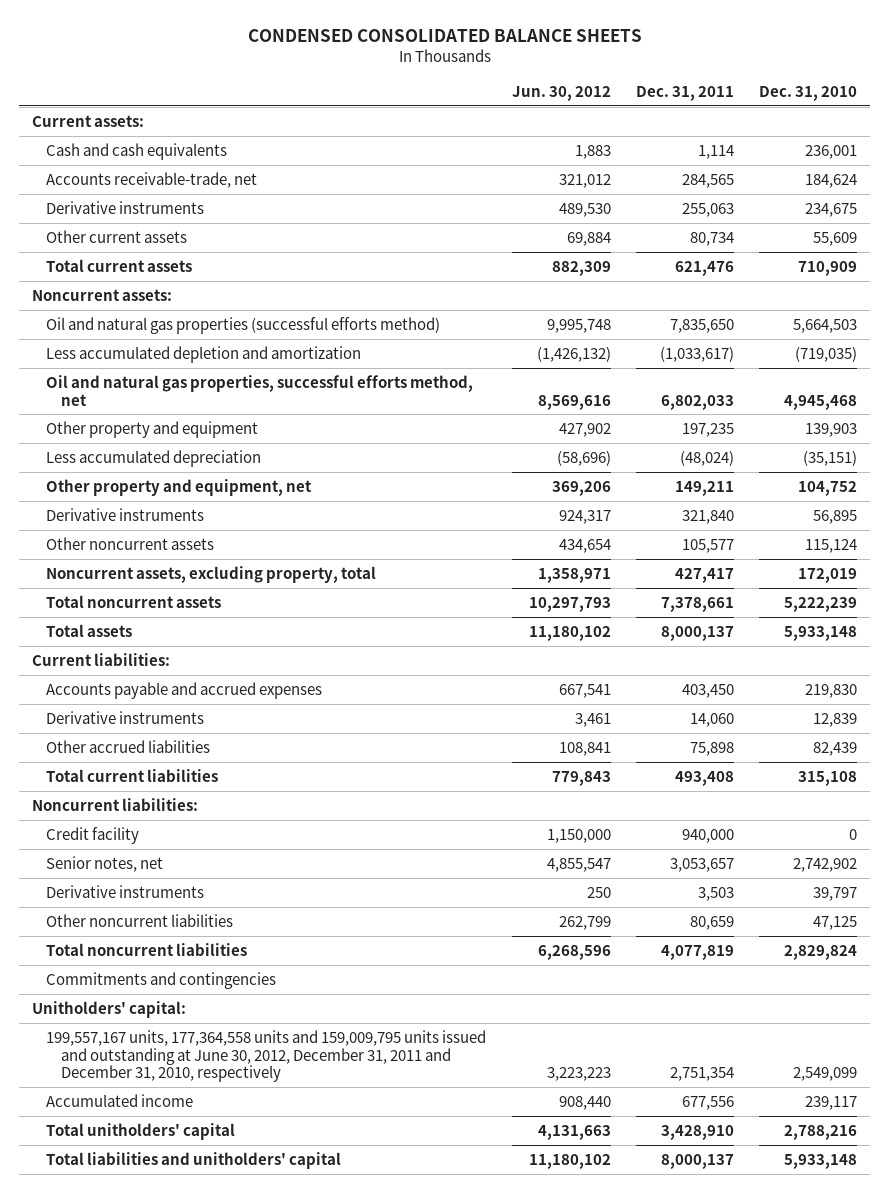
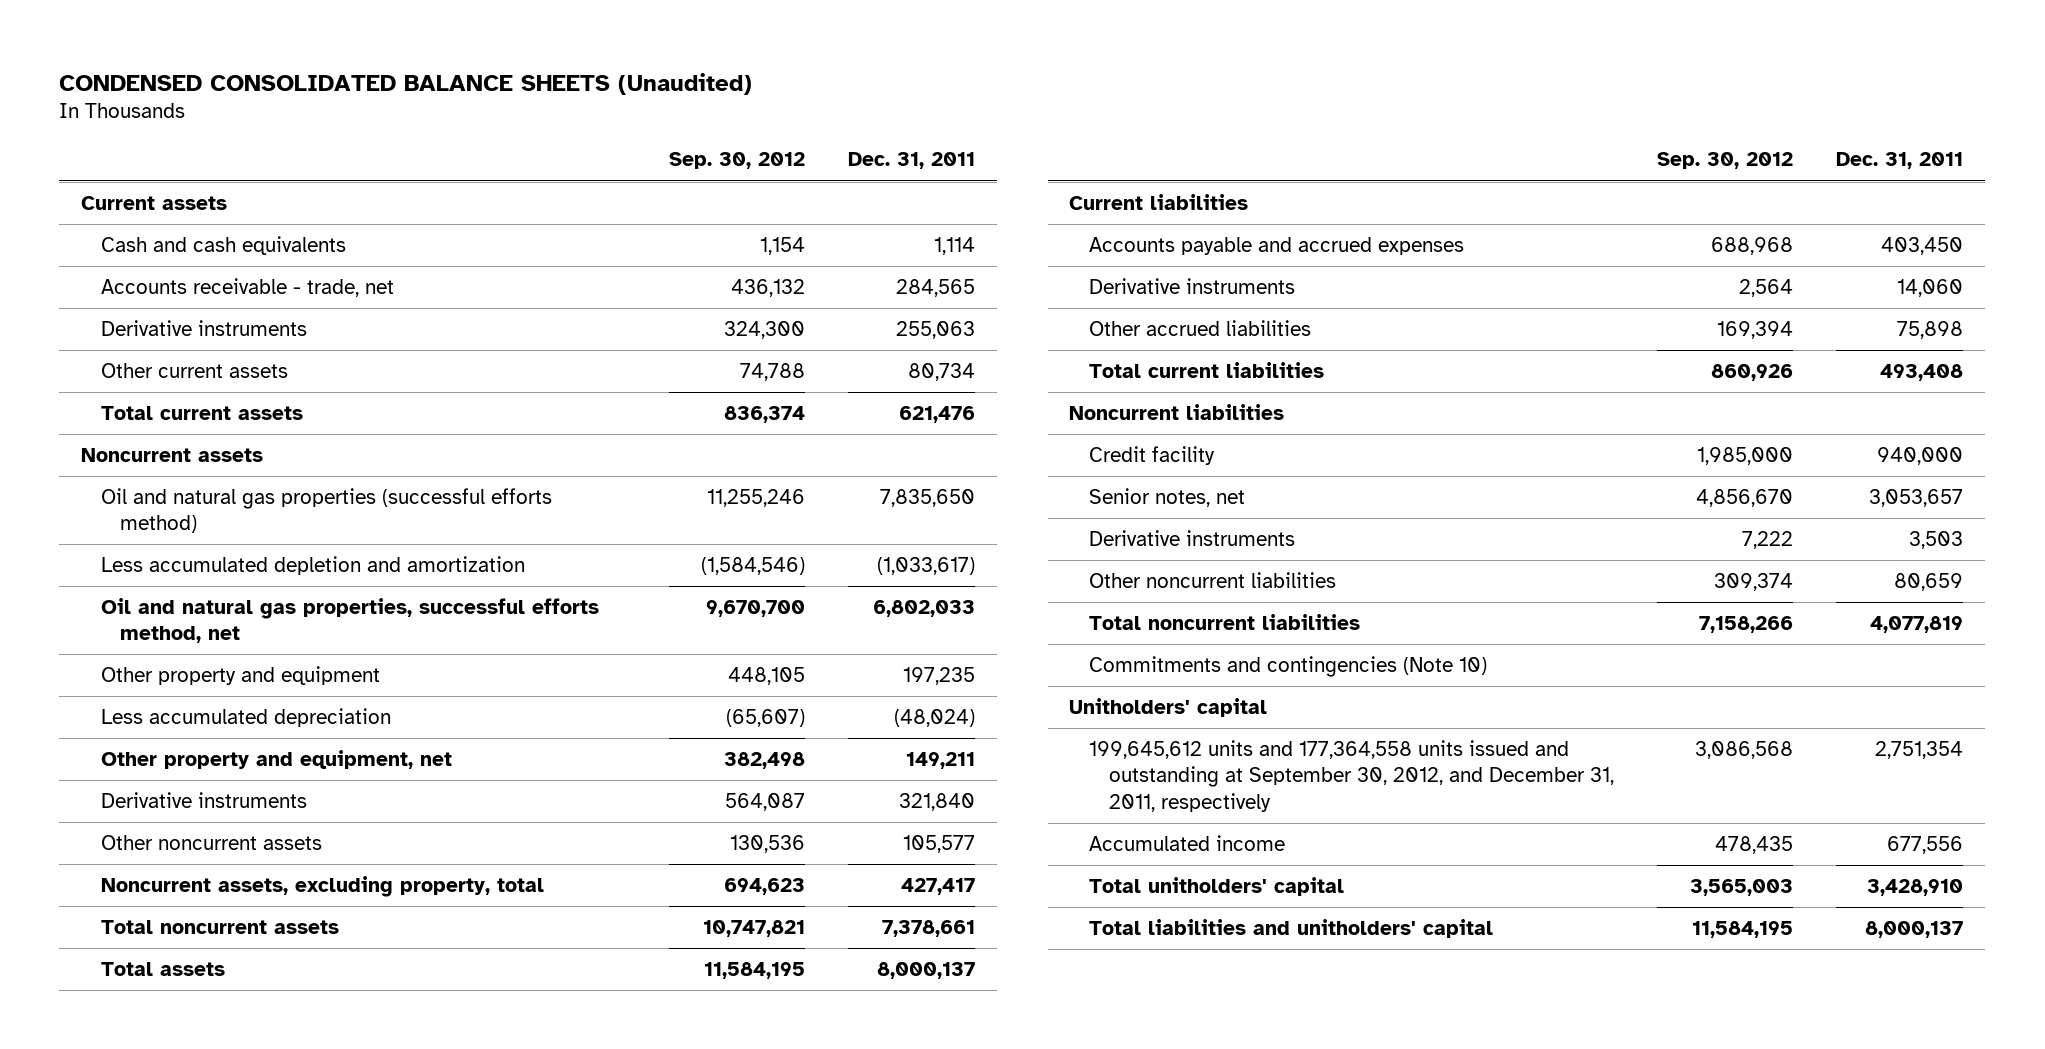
- CONDENSED CONSOLIDATED BALANCE SHEETS
+ CONDENSED CONSOLIDATED BALANCE SHEETS (Unaudited)
- | Jun. 30, 2012 | Dec. 31, 2011 | Dec. 31, 2010
+ | Sep. 30, 2012 | Dec. 31, 2011
- Current assets:
+ Current assets
- Accounts receivable-trade, net | 321,012 | 284,565 | 184,624
+ Accounts receivable - trade, net | 436,132 | 284,565
- Noncurrent assets:
+ Noncurrent assets
- Current liabilities:
+ Current liabilities
- Noncurrent liabilities:
+ Noncurrent liabilities
- Commitments and contingencies
- Unitholders' capital:
- 199,557,167 units, 177,364,558 units and 159,009,795 units issued and outstanding at June 30, 2012, December 31, 2011 and December 31, 2010, respectively | 3,223,223 | 2,751,354 | 2,549,099
+ Commitments and contingencies (Note 10)
+ Unitholders' capital
+ 199,645,612 units and 177,364,558 units issued and outstanding at September 30, 2012, and December 31, 2011, respectively | 3,086,568 | 2,751,354

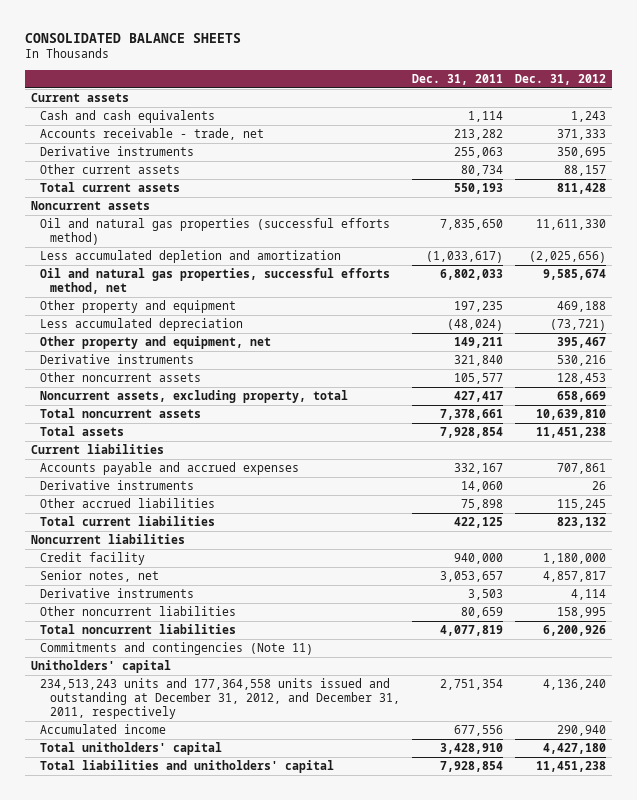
- CONDENSED CONSOLIDATED BALANCE SHEETS (Unaudited)
+ CONSOLIDATED BALANCE SHEETS
- | Sep. 30, 2012 | Dec. 31, 2011
+ | Dec. 31, 2011 | Dec. 31, 2012
- Accounts receivable - trade, net | 436,132 | 284,565
+ Accounts receivable - trade, net | 213,282 | 371,333
- Total current assets | 836,374 | 621,476
+ Total current assets | 550,193 | 811,428
- Total assets | 11,584,195 | 8,000,137
+ Total assets | 7,928,854 | 11,451,238
- Accounts payable and accrued expenses | 688,968 | 403,450
+ Accounts payable and accrued expenses | 332,167 | 707,861
- Total current liabilities | 860,926 | 493,408
+ Total current liabilities | 422,125 | 823,132
- Commitments and contingencies (Note 10)
+ Commitments and contingencies (Note 11)
- 199,645,612 units and 177,364,558 units issued and outstanding at September 30, 2012, and December 31, 2011, respectively | 3,086,568 | 2,751,354
+ 234,513,243 units and 177,364,558 units issued and outstanding at December 31, 2012, and December 31, 2011, respectively | 2,751,354 | 4,136,240
- Total liabilities and unitholders' capital | 11,584,195 | 8,000,137
+ Total liabilities and unitholders' capital | 7,928,854 | 11,451,238

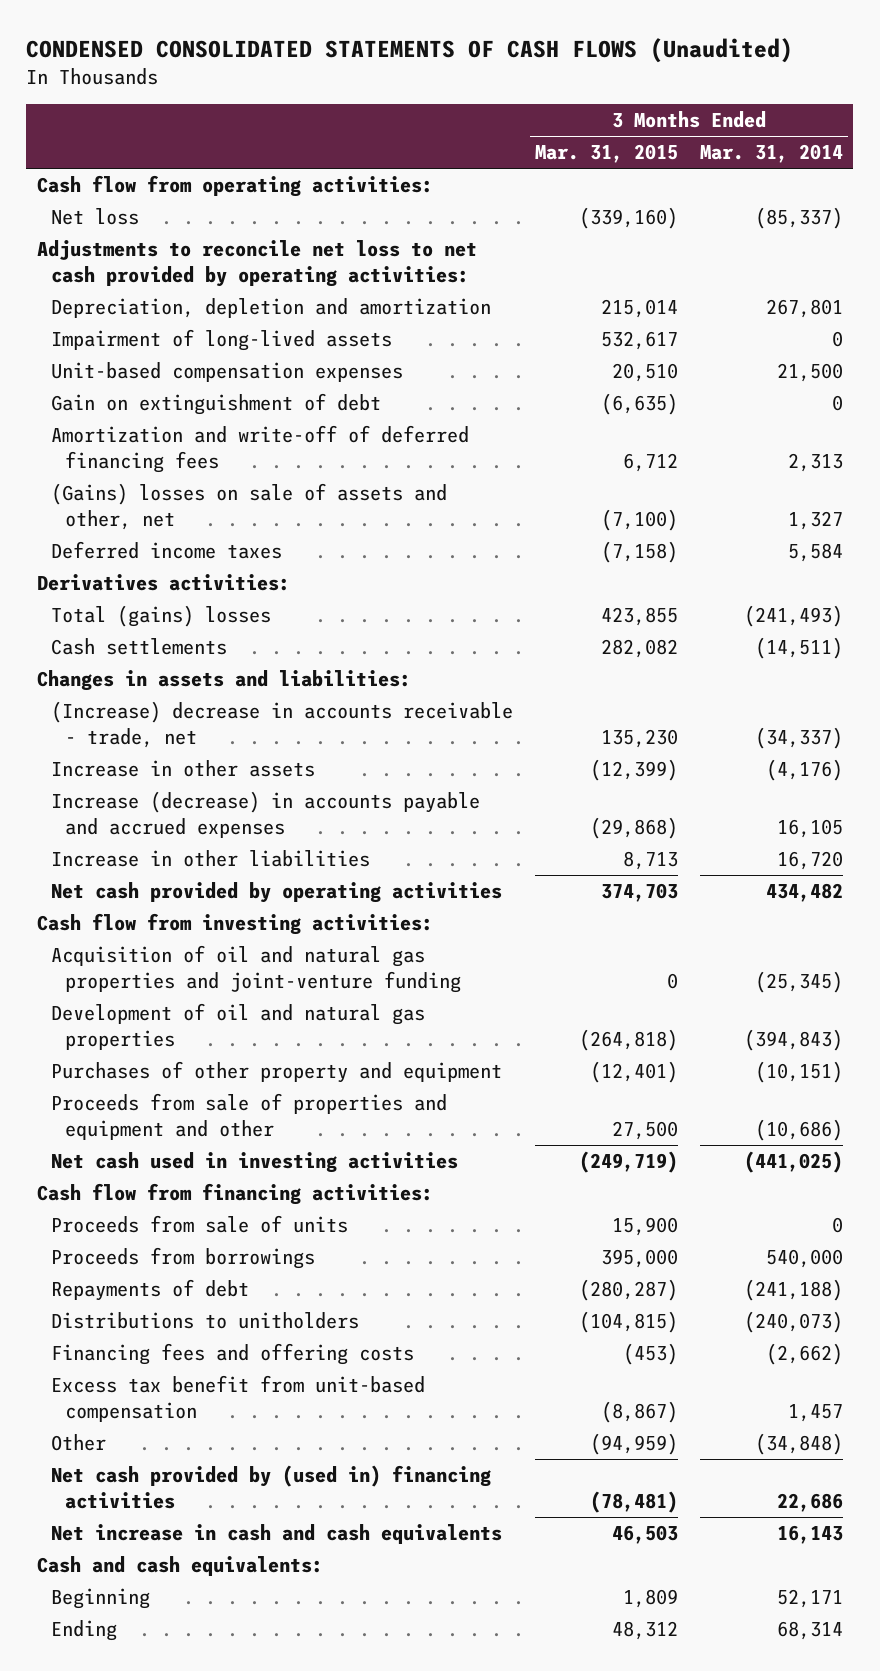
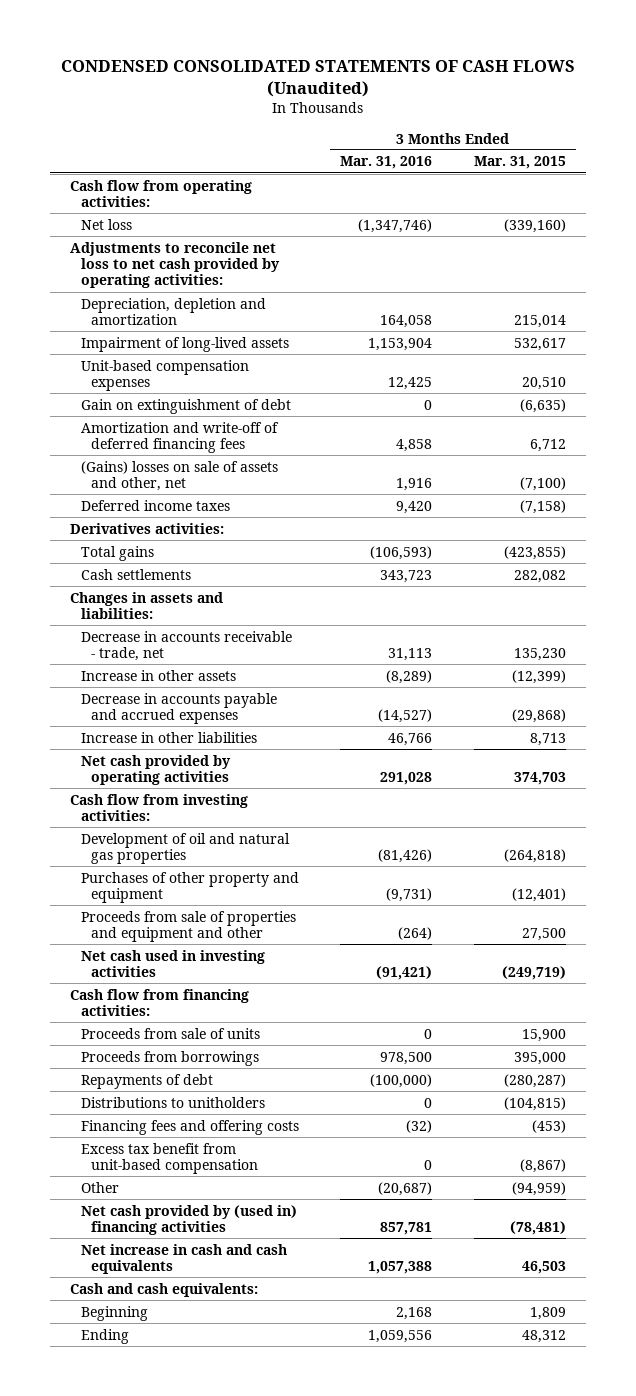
- | 3 Months Ended Mar. 31, 2015 | 3 Months Ended Mar. 31, 2014
+ | 3 Months Ended Mar. 31, 2016 | 3 Months Ended Mar. 31, 2015
- Total (gains) losses | 423,855 | (241,493)
+ Total gains | (106,593) | (423,855)
- (Increase) decrease in accounts receivable - trade, net | 135,230 | (34,337)
+ Decrease in accounts receivable - trade, net | 31,113 | 135,230
- Increase (decrease) in accounts payable and accrued expenses | (29,868) | 16,105
+ Decrease in accounts payable and accrued expenses | (14,527) | (29,868)
- Acquisition of oil and natural gas properties and joint-venture funding | 0 | (25,345)

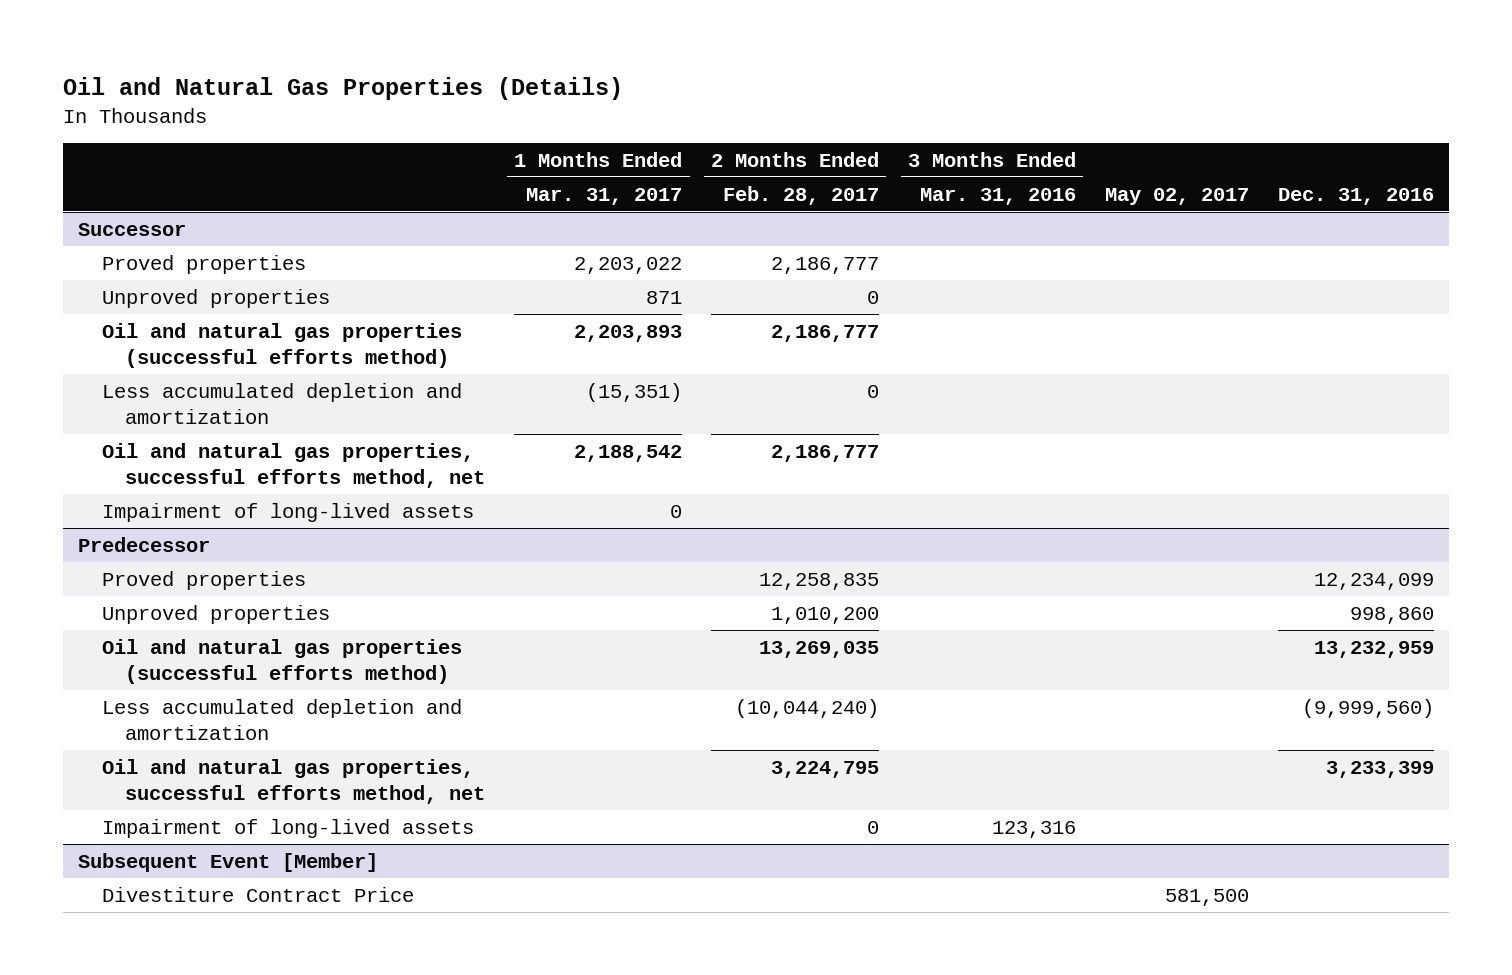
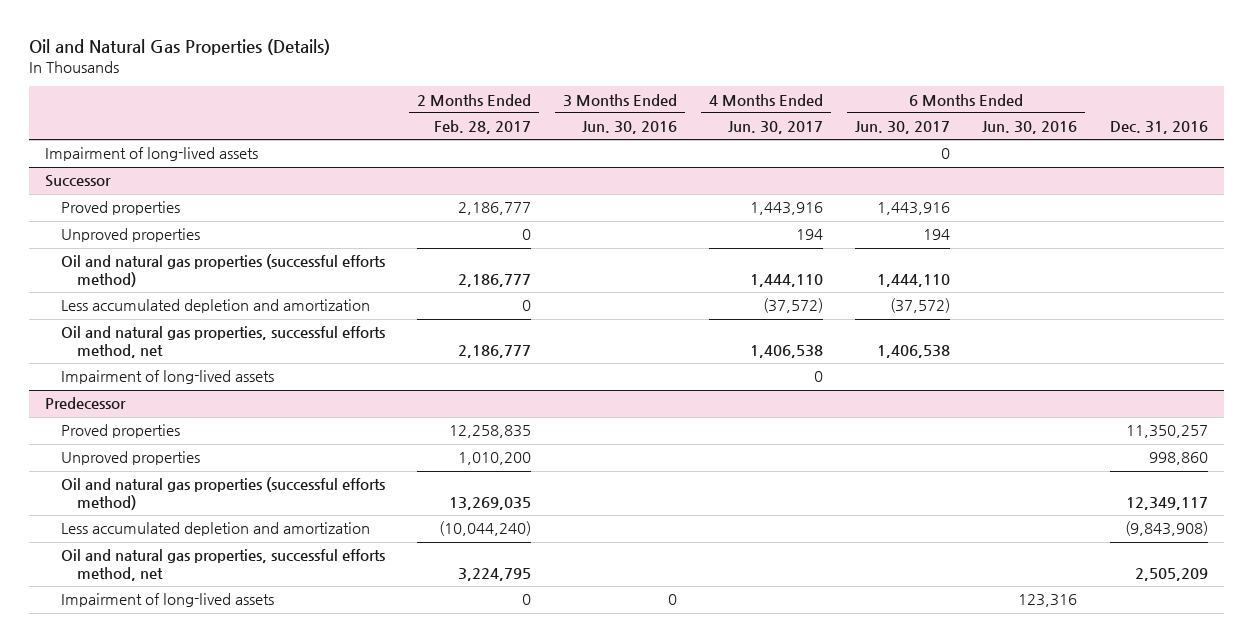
- | 1 Months Ended Mar. 31, 2017 | 2 Months Ended Feb. 28, 2017 | 3 Months Ended Mar. 31, 2016 | May 02, 2017 | Dec. 31, 2016
+ | 2 Months Ended Feb. 28, 2017 | 3 Months Ended Jun. 30, 2016 | 4 Months Ended Jun. 30, 2017 | 6 Months Ended Jun. 30, 2017 | 6 Months Ended Jun. 30, 2016 | Dec. 31, 2016
+ Impairment of long-lived assets | | | | 0 | |
@ Predecessor
- Proved properties | | 12,258,835 | | | 12,234,099
+ Proved properties | 12,258,835 | | | | | 11,350,257
- Oil and natural gas properties (successful efforts method) | | 13,269,035 | | | 13,232,959
- Less accumulated depletion and amortization | | (10,044,240) | | | (9,999,560)
- Oil and natural gas properties, successful efforts method, net | | 3,224,795 | | | 3,233,399
+ Oil and natural gas properties (successful efforts method) | 13,269,035 | | | | | 12,349,117
+ Less accumulated depletion and amortization | (10,044,240) | | | | | (9,843,908)
+ Oil and natural gas properties, successful efforts method, net | 3,224,795 | | | | | 2,505,209
- Subsequent Event [Member]
- Divestiture Contract Price | | | | 581,500 |

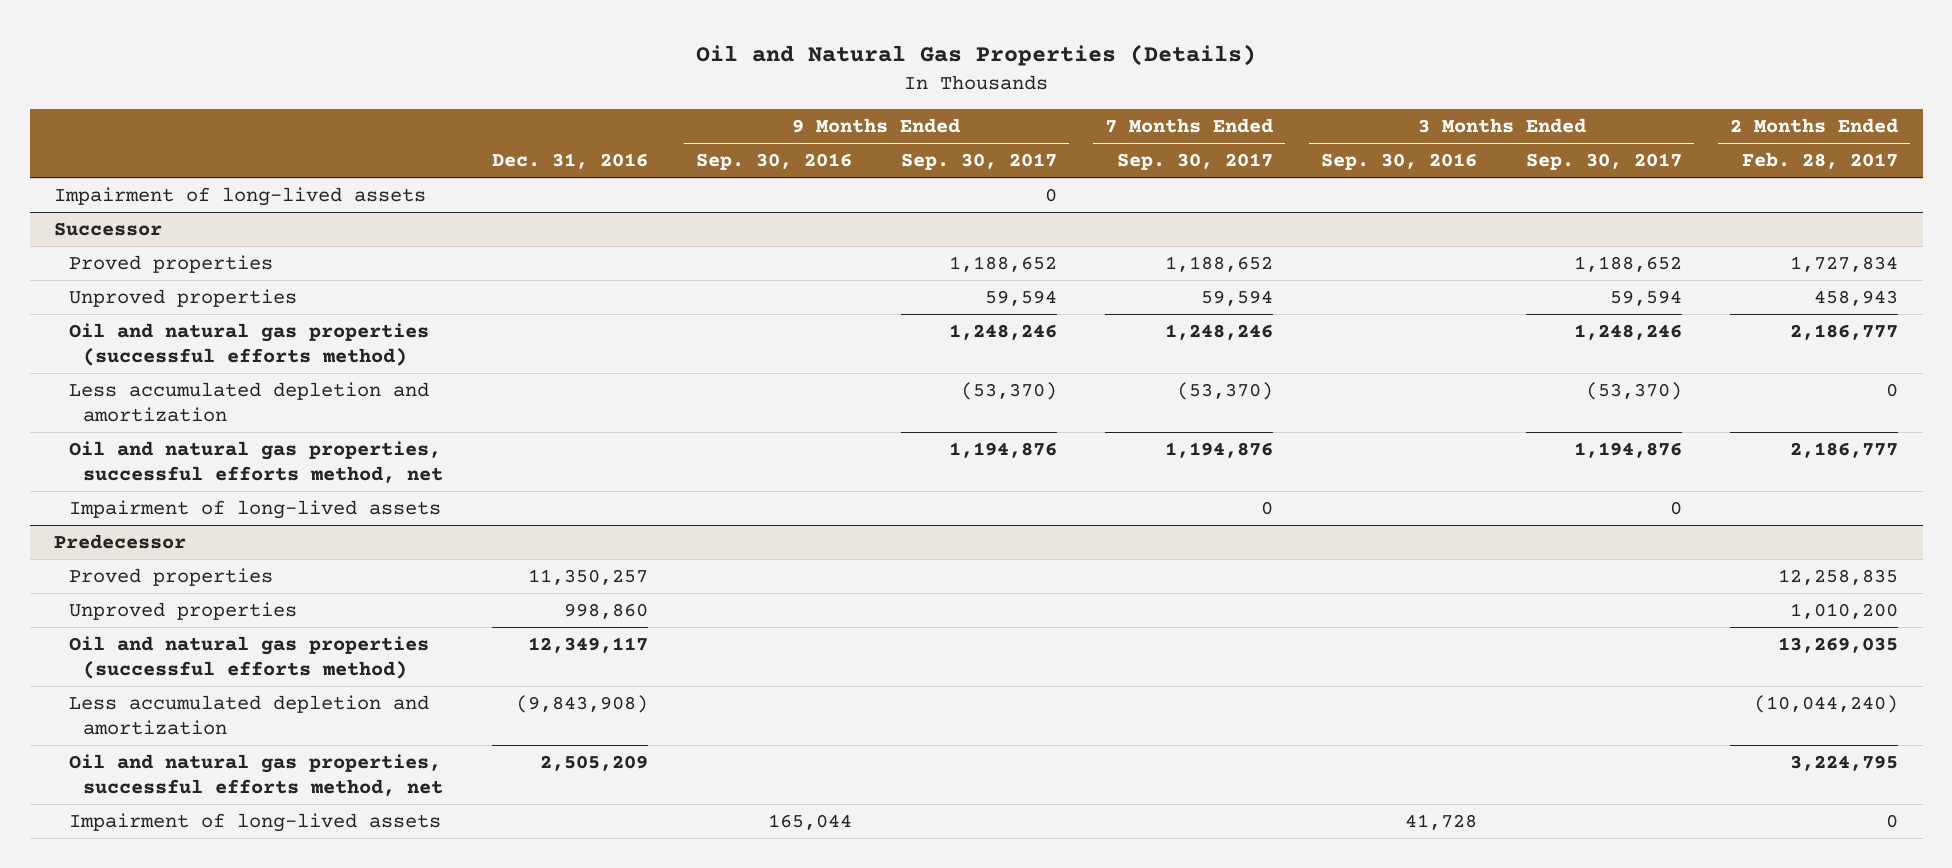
- | 2 Months Ended Feb. 28, 2017 | 3 Months Ended Jun. 30, 2016 | 4 Months Ended Jun. 30, 2017 | 6 Months Ended Jun. 30, 2017 | 6 Months Ended Jun. 30, 2016 | Dec. 31, 2016
+ | Dec. 31, 2016 | 9 Months Ended Sep. 30, 2016 | 9 Months Ended Sep. 30, 2017 | 7 Months Ended Sep. 30, 2017 | 3 Months Ended Sep. 30, 2016 | 3 Months Ended Sep. 30, 2017 | 2 Months Ended Feb. 28, 2017
@ Successor
- Proved properties | 2,186,777 | | 1,443,916 | 1,443,916 | |
- Unproved properties | 0 | | 194 | 194 | |
+ Proved properties | | | 1,188,652 | 1,188,652 | | 1,188,652 | 1,727,834
+ Unproved properties | | | 59,594 | 59,594 | | 59,594 | 458,943

